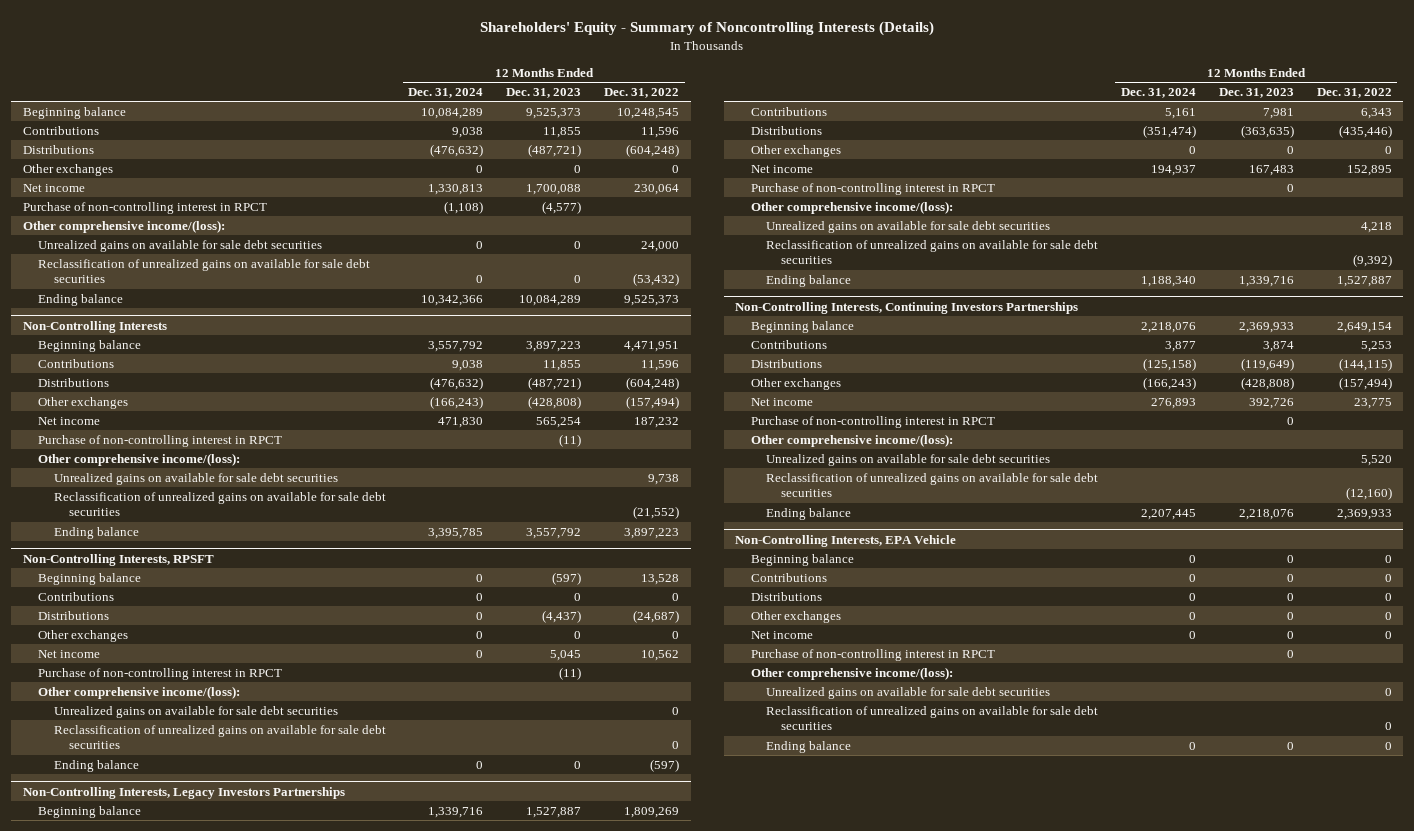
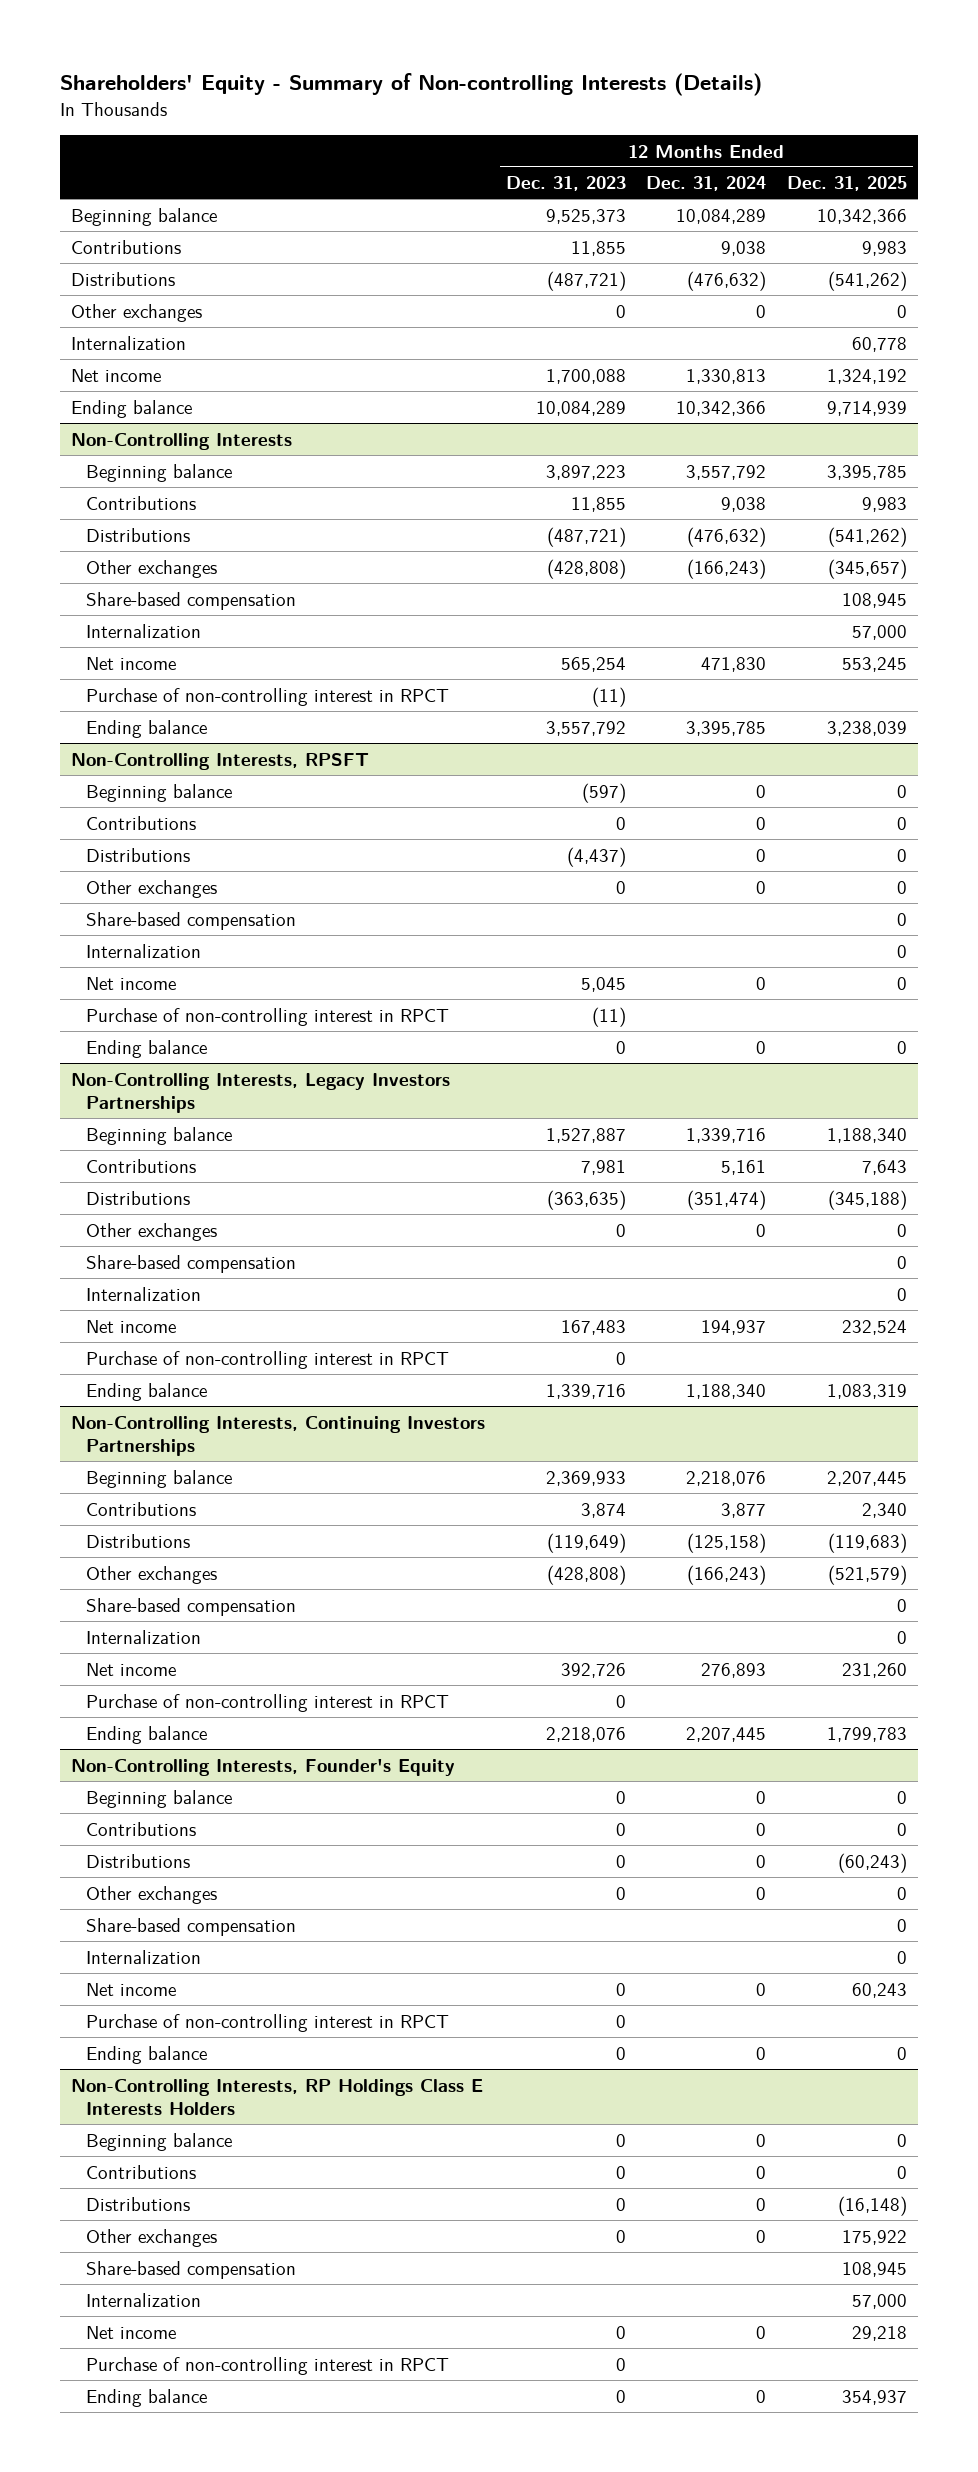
- Shareholders' Equity - Summary of Noncontrolling Interests (Details)
+ Shareholders' Equity - Summary of Non-controlling Interests (Details)
- | 12 Months Ended Dec. 31, 2024 | 12 Months Ended Dec. 31, 2023 | 12 Months Ended Dec. 31, 2022
+ | 12 Months Ended Dec. 31, 2023 | 12 Months Ended Dec. 31, 2024 | 12 Months Ended Dec. 31, 2025
+ Internalization | | | 60,778
- Purchase of non-controlling interest in RPCT | (1,108) | (4,577) |
- Other comprehensive income/(loss):
- Unrealized gains on available for sale debt securities | 0 | 0 | 24,000
- Reclassification of unrealized gains on available for sale debt securities | 0 | 0 | (53,432)
@ Non-Controlling Interests
+ Share-based compensation | | | 108,945
+ Internalization | | | 57,000
- Other comprehensive income/(loss):
- Unrealized gains on available for sale debt securities | | | 9,738
- Reclassification of unrealized gains on available for sale debt securities | | | (21,552)
@ Non-Controlling Interests, RPSFT
+ Share-based compensation | | | 0
+ Internalization | | | 0
- Other comprehensive income/(loss):
- Unrealized gains on available for sale debt securities | | | 0
- Reclassification of unrealized gains on available for sale debt securities | | | 0
@ Non-Controlling Interests, Legacy Investors Partnerships
+ Share-based compensation | | | 0
+ Internalization | | | 0
- Other comprehensive income/(loss):
- Unrealized gains on available for sale debt securities | | | 4,218
- Reclassification of unrealized gains on available for sale debt securities | | | (9,392)
@ Non-Controlling Interests, Continuing Investors Partnerships
+ Share-based compensation | | | 0
+ Internalization | | | 0
- Other comprehensive income/(loss):
- Unrealized gains on available for sale debt securities | | | 5,520
- Reclassification of unrealized gains on available for sale debt securities | | | (12,160)
- Non-Controlling Interests, EPA Vehicle
+ Non-Controlling Interests, Founder's Equity
+ Share-based compensation | | | 0
+ Internalization | | | 0
- Other comprehensive income/(loss):
- Unrealized gains on available for sale debt securities | | | 0
- Reclassification of unrealized gains on available for sale debt securities | | | 0
+ Non-Controlling Interests, RP Holdings Class E Interests Holders
+ Beginning balance | 0 | 0 | 0
+ Contributions | 0 | 0 | 0
+ Distributions | 0 | 0 | (16,148)
+ Other exchanges | 0 | 0 | 175,922
+ Share-based compensation | | | 108,945
+ Internalization | | | 57,000
+ Net income | 0 | 0 | 29,218
+ Purchase of non-controlling interest in RPCT | 0 | |
+ Ending balance | 0 | 0 | 354,937

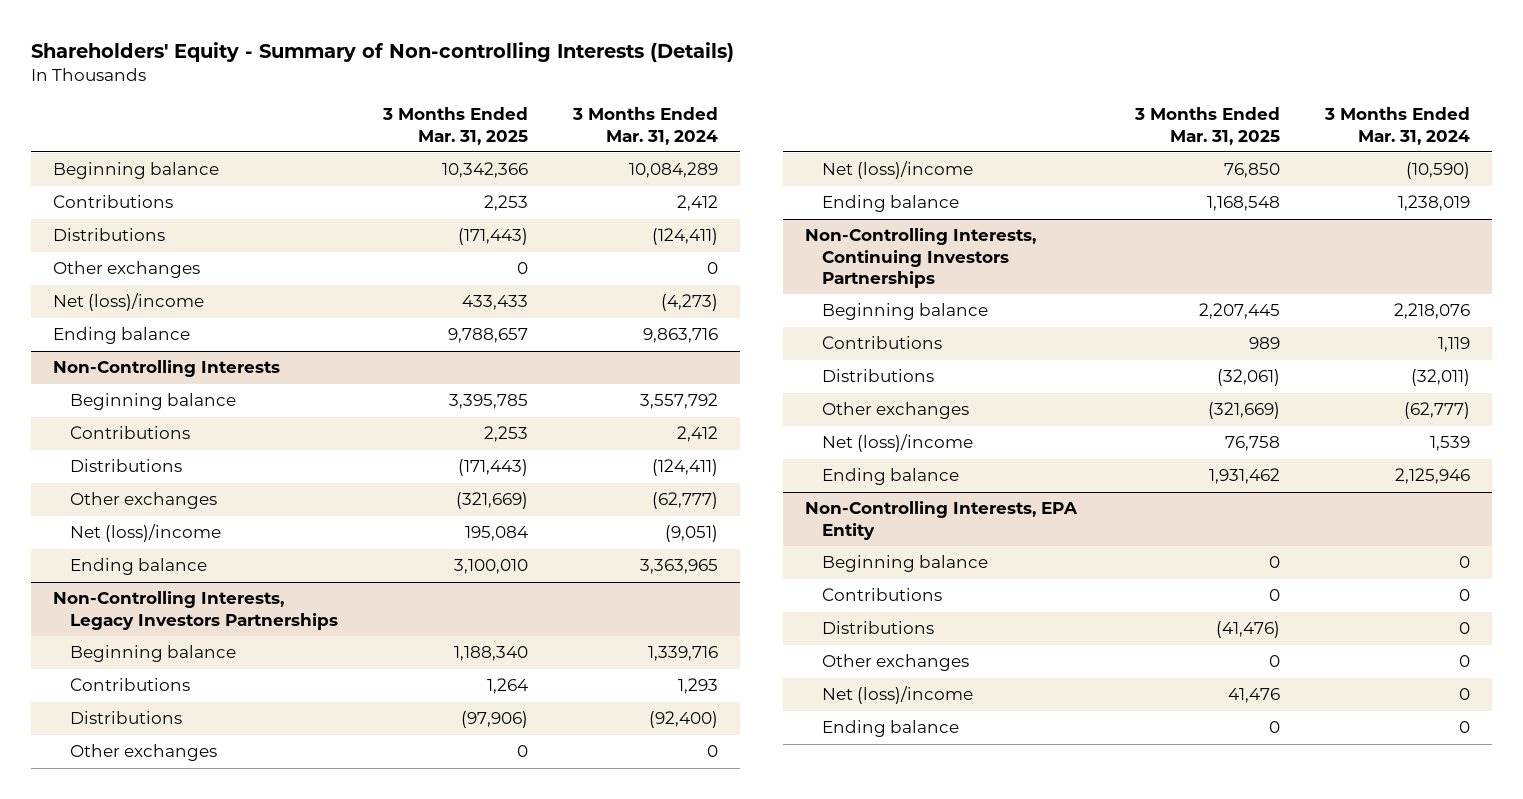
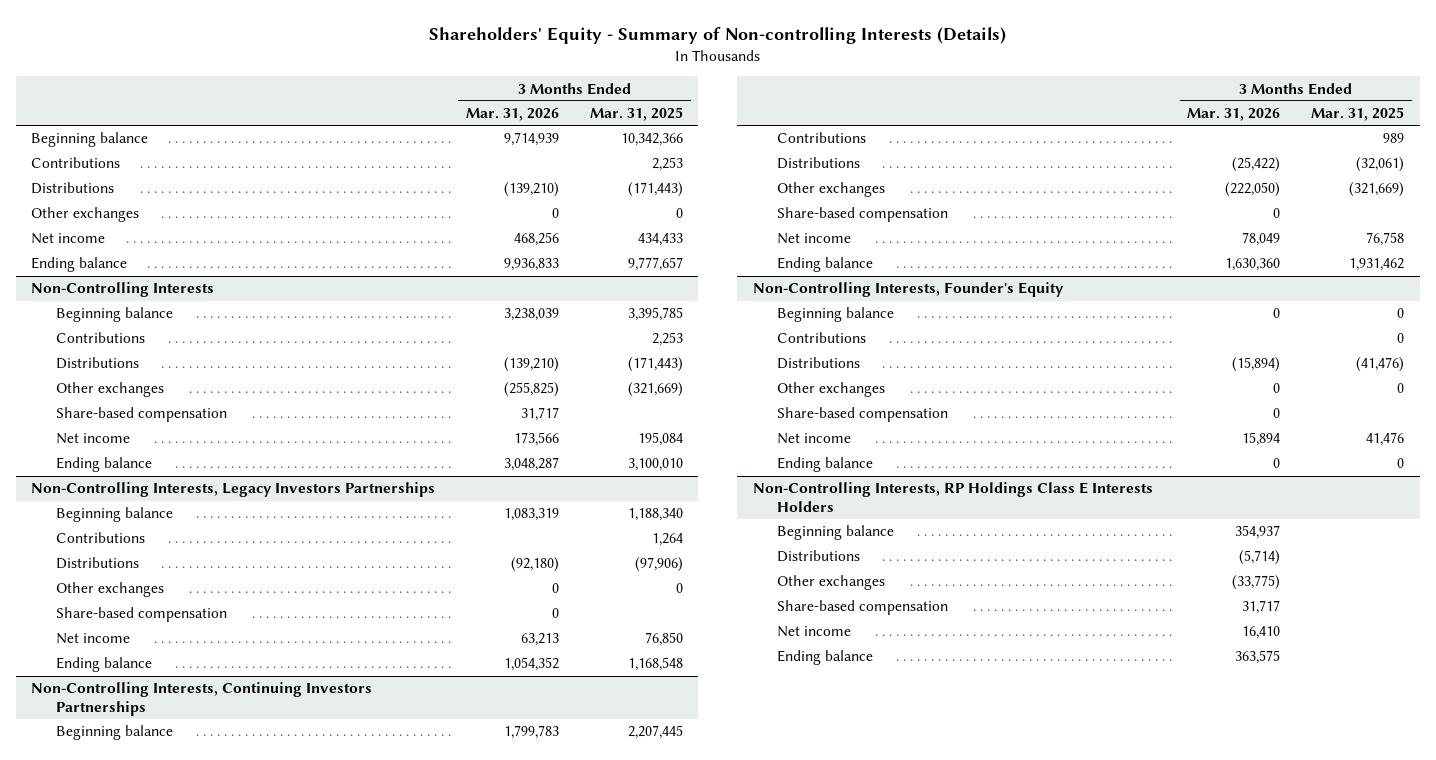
- | 3 Months Ended Mar. 31, 2025 | 3 Months Ended Mar. 31, 2024
+ | 3 Months Ended Mar. 31, 2026 | 3 Months Ended Mar. 31, 2025
- Net (loss)/income | 433,433 | (4,273)
- Ending balance | 9,788,657 | 9,863,716
+ Net income | 468,256 | 434,433
+ Ending balance | 9,936,833 | 9,777,657
@ Non-Controlling Interests
- Net (loss)/income | 195,084 | (9,051)
+ Share-based compensation | 31,717 |
+ Net income | 173,566 | 195,084
@ Non-Controlling Interests, Legacy Investors Partnerships
- Net (loss)/income | 76,850 | (10,590)
+ Share-based compensation | 0 |
+ Net income | 63,213 | 76,850
@ Non-Controlling Interests, Continuing Investors Partnerships
- Net (loss)/income | 76,758 | 1,539
+ Share-based compensation | 0 |
+ Net income | 78,049 | 76,758
- Non-Controlling Interests, EPA Entity
+ Non-Controlling Interests, Founder's Equity
- Net (loss)/income | 41,476 | 0
+ Share-based compensation | 0 |
+ Net income | 15,894 | 41,476
+ Non-Controlling Interests, RP Holdings Class E Interests Holders
+ Beginning balance | 354,937 |
+ Distributions | (5,714) |
+ Other exchanges | (33,775) |
+ Share-based compensation | 31,717 |
+ Net income | 16,410 |
+ Ending balance | 363,575 |

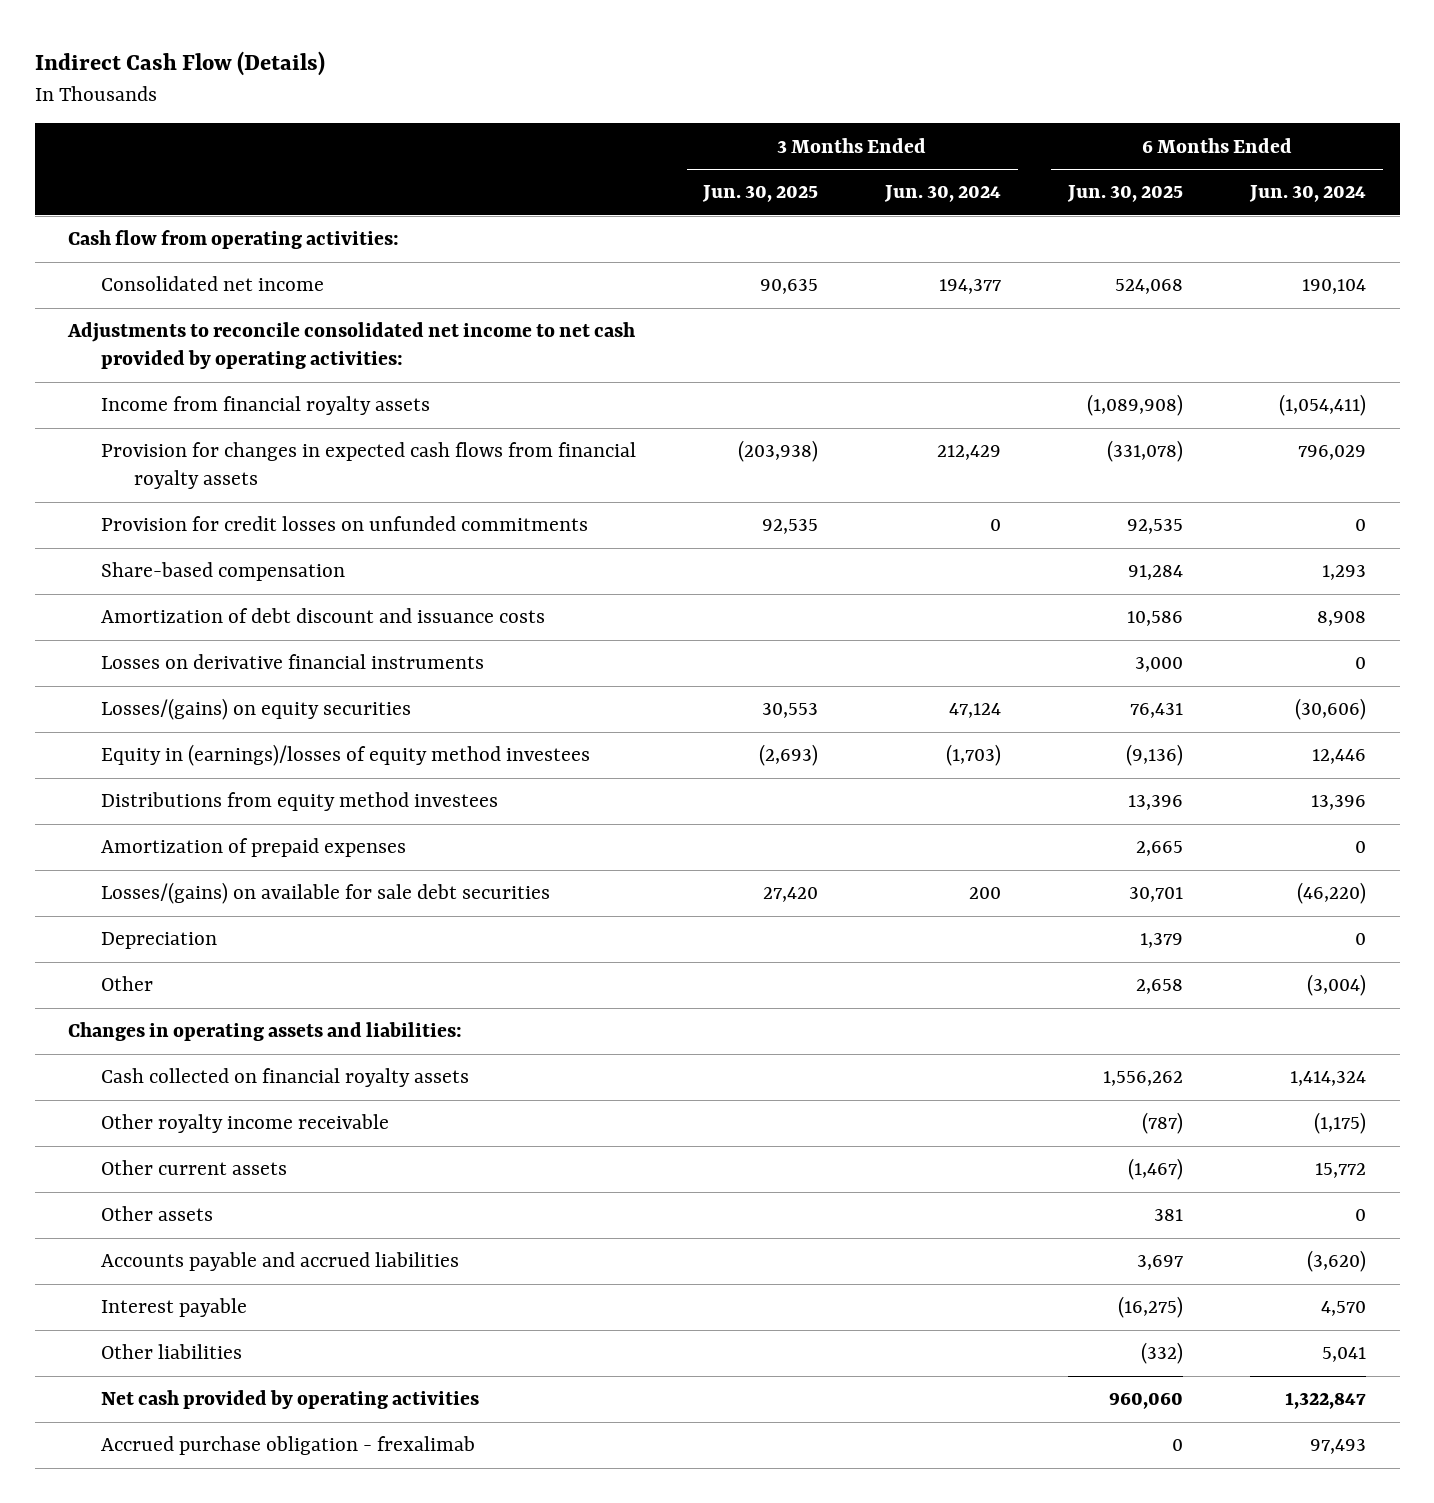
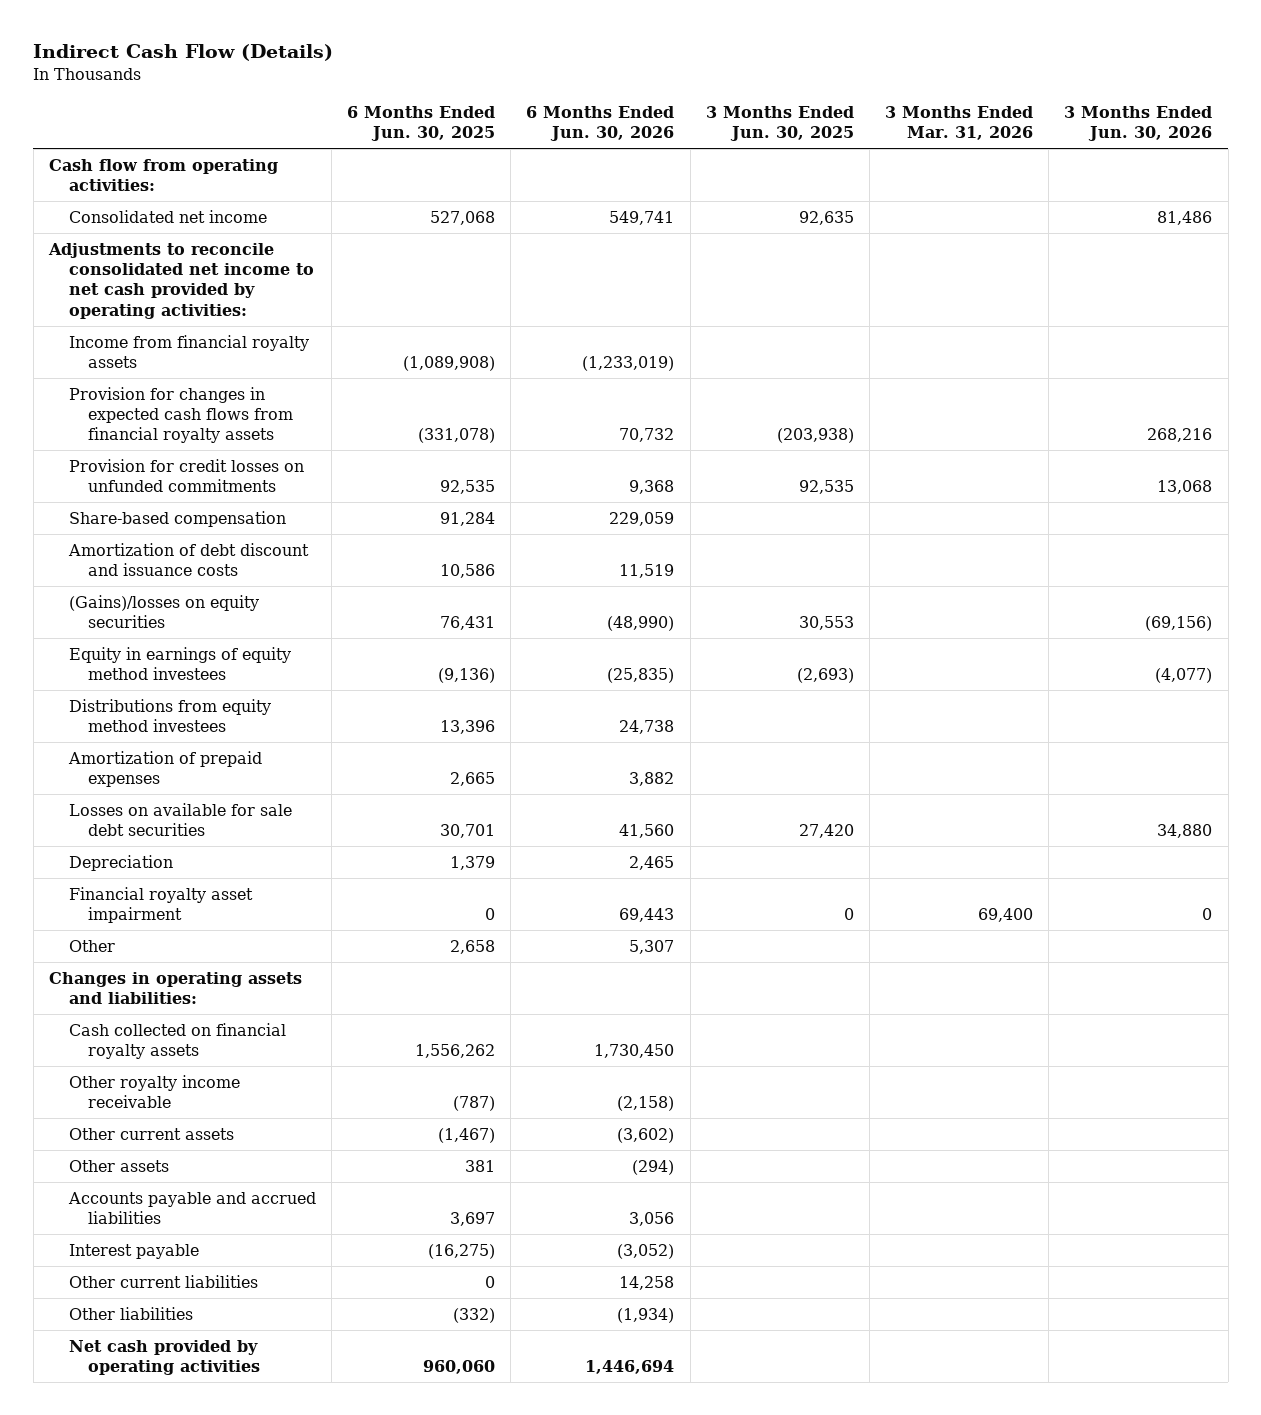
- | 3 Months Ended Jun. 30, 2025 | 3 Months Ended Jun. 30, 2024 | 6 Months Ended Jun. 30, 2025 | 6 Months Ended Jun. 30, 2024
+ | 6 Months Ended Jun. 30, 2025 | 6 Months Ended Jun. 30, 2026 | 3 Months Ended Jun. 30, 2025 | 3 Months Ended Mar. 31, 2026 | 3 Months Ended Jun. 30, 2026
- Consolidated net income | 90,635 | 194,377 | 524,068 | 190,104
+ Consolidated net income | 527,068 | 549,741 | 92,635 | | 81,486
- Losses on derivative financial instruments | | | 3,000 | 0
- Losses/(gains) on equity securities | 30,553 | 47,124 | 76,431 | (30,606)
- Equity in (earnings)/losses of equity method investees | (2,693) | (1,703) | (9,136) | 12,446
+ (Gains)/losses on equity securities | 76,431 | (48,990) | 30,553 | | (69,156)
+ Equity in earnings of equity method investees | (9,136) | (25,835) | (2,693) | | (4,077)
- Losses/(gains) on available for sale debt securities | 27,420 | 200 | 30,701 | (46,220)
+ Losses on available for sale debt securities | 30,701 | 41,560 | 27,420 | | 34,880
+ Financial royalty asset impairment | 0 | 69,443 | 0 | 69,400 | 0
+ Other current liabilities | 0 | 14,258 | | |
- Accrued purchase obligation - frexalimab | | | 0 | 97,493

